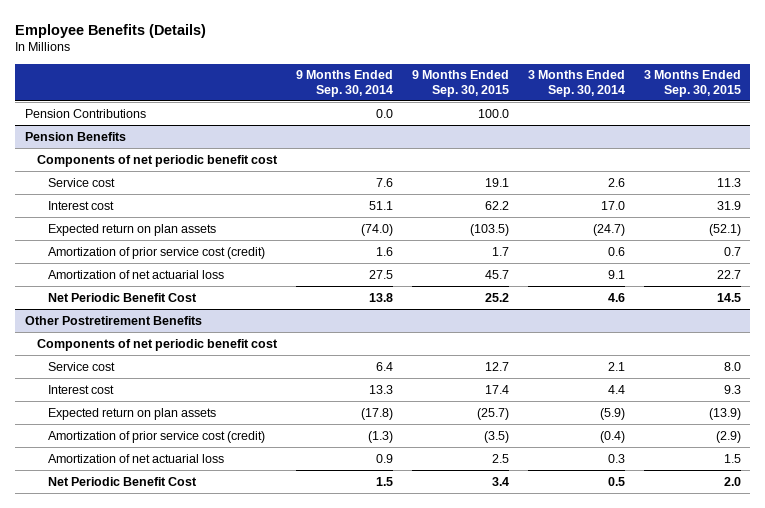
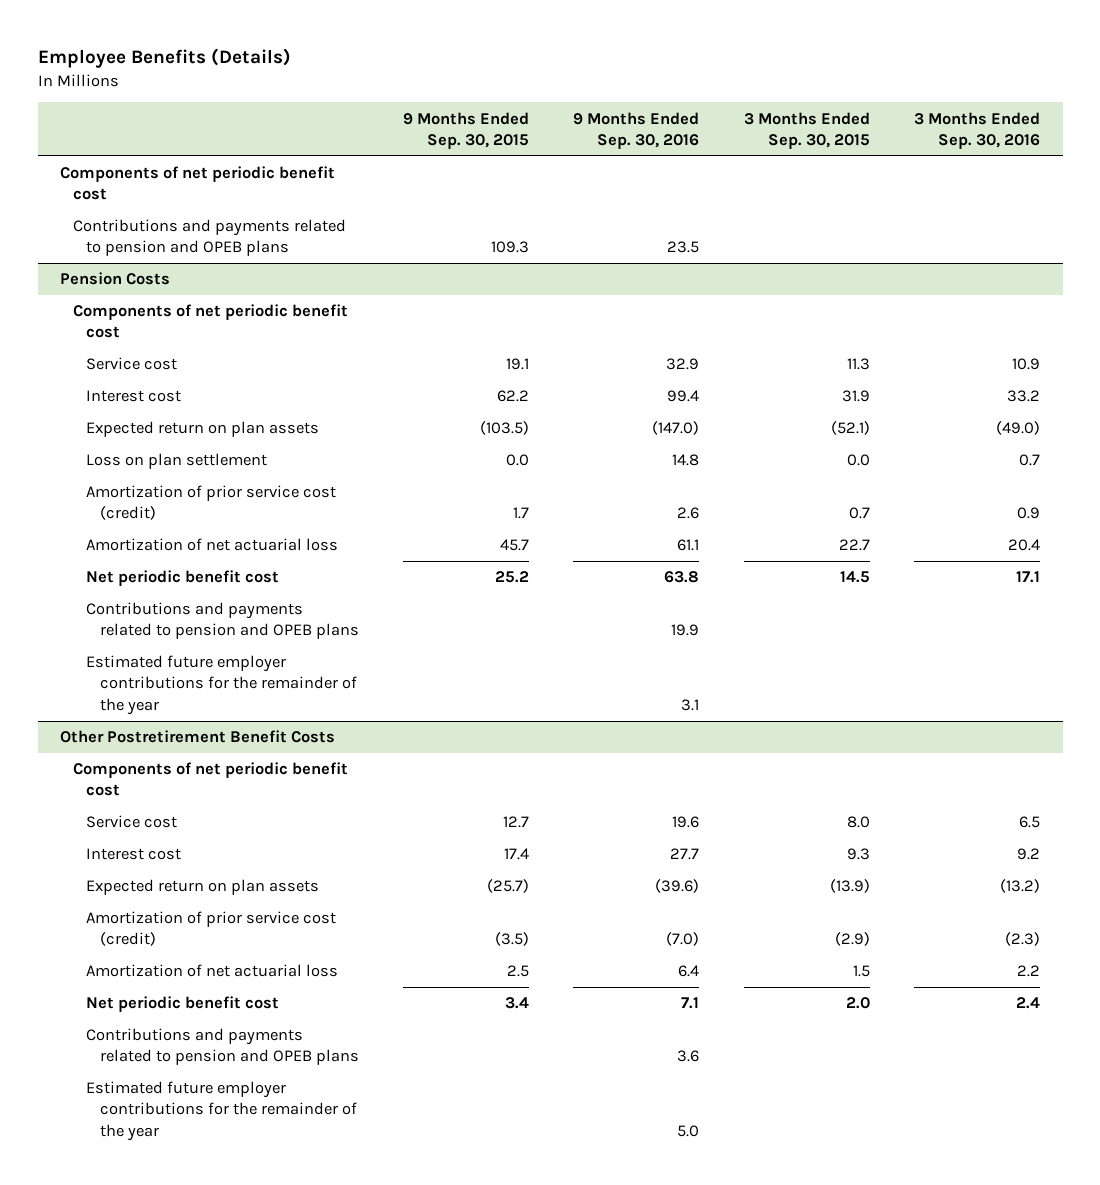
- | 9 Months Ended Sep. 30, 2014 | 9 Months Ended Sep. 30, 2015 | 3 Months Ended Sep. 30, 2014 | 3 Months Ended Sep. 30, 2015
+ | 9 Months Ended Sep. 30, 2015 | 9 Months Ended Sep. 30, 2016 | 3 Months Ended Sep. 30, 2015 | 3 Months Ended Sep. 30, 2016
- Pension Contributions | 0.0 | 100.0 | |
- Pension Benefits
+ Contributions and payments related to pension and OPEB plans | 109.3 | 23.5 | |
+ Pension Costs
+ Components of net periodic benefit cost
+ Loss on plan settlement | 0.0 | 14.8 | 0.0 | 0.7
- Net Periodic Benefit Cost | 13.8 | 25.2 | 4.6 | 14.5
- Other Postretirement Benefits
+ Net periodic benefit cost | 25.2 | 63.8 | 14.5 | 17.1
+ Contributions and payments related to pension and OPEB plans | | 19.9 | |
+ Estimated future employer contributions for the remainder of the year | | 3.1 | |
+ Other Postretirement Benefit Costs
- Net Periodic Benefit Cost | 1.5 | 3.4 | 0.5 | 2.0
+ Net periodic benefit cost | 3.4 | 7.1 | 2.0 | 2.4
+ Contributions and payments related to pension and OPEB plans | | 3.6 | |
+ Estimated future employer contributions for the remainder of the year | | 5.0 | |

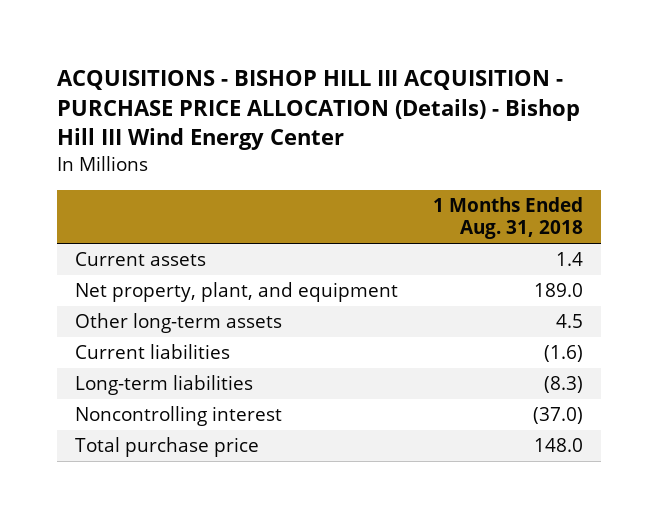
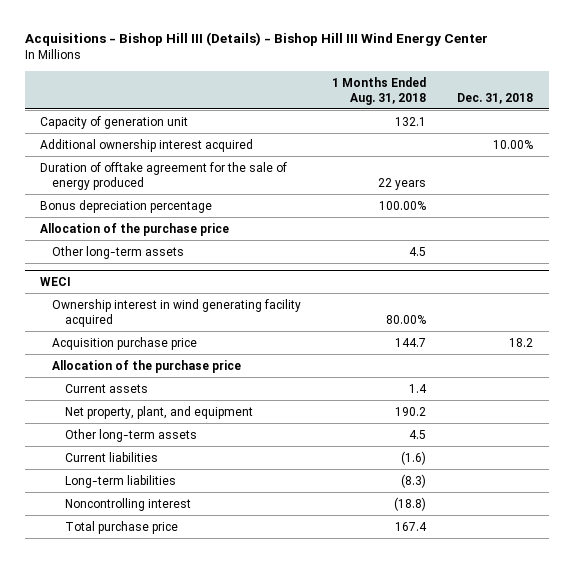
- ACQUISITIONS - BISHOP HILL III ACQUISITION - PURCHASE PRICE ALLOCATION (Details) - Bishop Hill III Wind Energy Center
+ Acquisitions - Bishop Hill III (Details) - Bishop Hill III Wind Energy Center
- | 1 Months Ended Aug. 31, 2018
+ | 1 Months Ended Aug. 31, 2018 | Dec. 31, 2018
+ Capacity of generation unit | 132.1 |
+ Additional ownership interest acquired | | 10.00%
+ Duration of offtake agreement for the sale of energy produced | 22 years |
+ Bonus depreciation percentage | 100.00% |
+ Allocation of the purchase price
+ Other long-term assets | 4.5 |
+ WECI
+ Ownership interest in wind generating facility acquired | 80.00% |
+ Acquisition purchase price | 144.7 | 18.2
+ Allocation of the purchase price
- Net property, plant, and equipment | 189.0
+ Net property, plant, and equipment | 190.2 |
- Noncontrolling interest | (37.0)
- Total purchase price | 148.0
+ Noncontrolling interest | (18.8) |
+ Total purchase price | 167.4 |

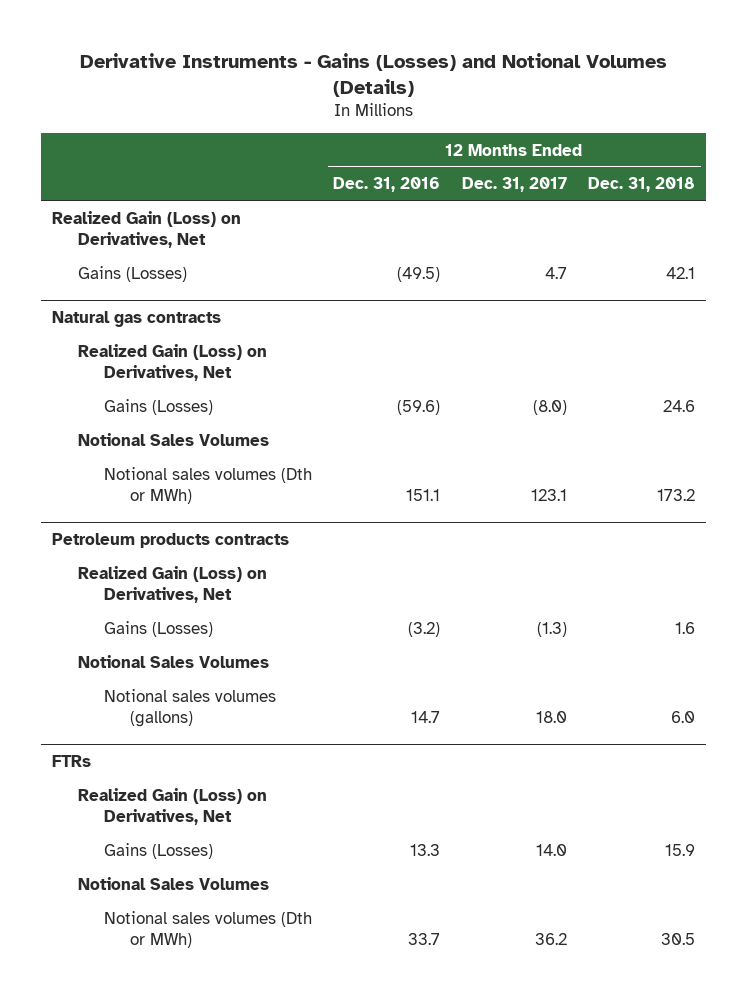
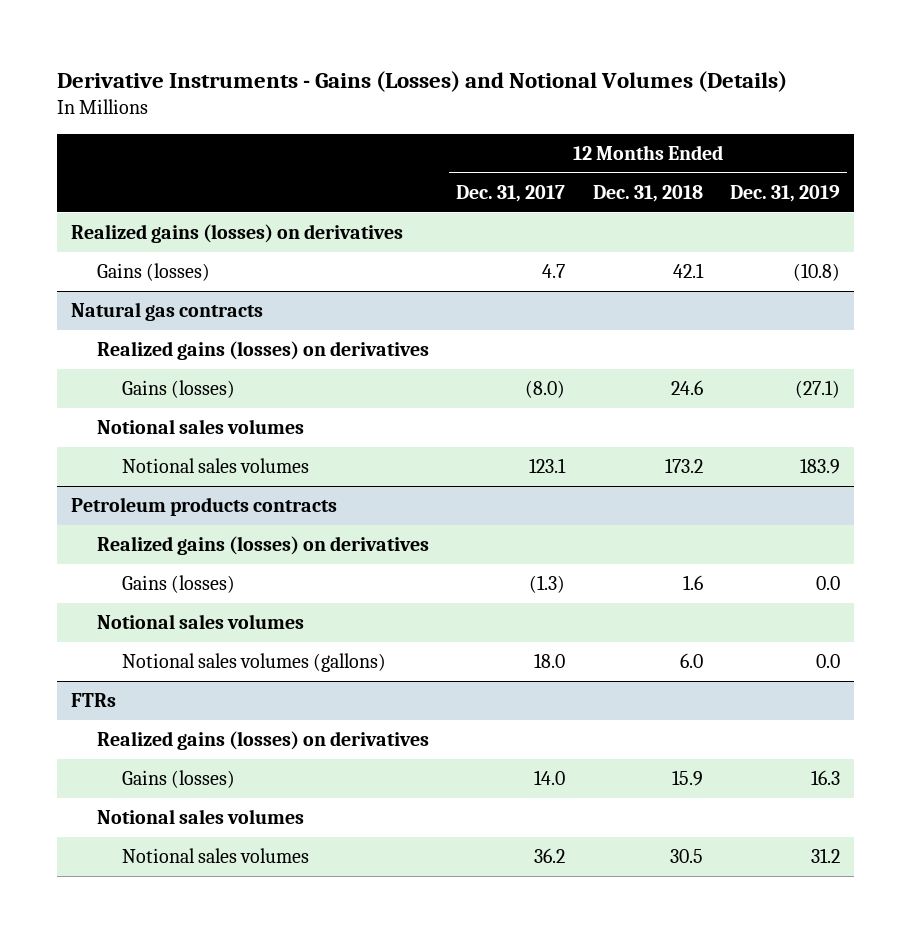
- | 12 Months Ended Dec. 31, 2016 | 12 Months Ended Dec. 31, 2017 | 12 Months Ended Dec. 31, 2018
+ | 12 Months Ended Dec. 31, 2017 | 12 Months Ended Dec. 31, 2018 | 12 Months Ended Dec. 31, 2019
- Realized Gain (Loss) on Derivatives, Net
- Gains (Losses) | (49.5) | 4.7 | 42.1
+ Realized gains (losses) on derivatives
+ Gains (losses) | 4.7 | 42.1 | (10.8)
@ Natural gas contracts
- Realized Gain (Loss) on Derivatives, Net
- Gains (Losses) | (59.6) | (8.0) | 24.6
- Notional Sales Volumes
- Notional sales volumes (Dth or MWh) | 151.1 | 123.1 | 173.2
+ Realized gains (losses) on derivatives
+ Gains (losses) | (8.0) | 24.6 | (27.1)
+ Notional sales volumes
+ Notional sales volumes | 123.1 | 173.2 | 183.9
@ Petroleum products contracts
- Realized Gain (Loss) on Derivatives, Net
- Gains (Losses) | (3.2) | (1.3) | 1.6
- Notional Sales Volumes
+ Realized gains (losses) on derivatives
+ Gains (losses) | (1.3) | 1.6 | 0.0
+ Notional sales volumes
@ FTRs
- Realized Gain (Loss) on Derivatives, Net
- Gains (Losses) | 13.3 | 14.0 | 15.9
- Notional Sales Volumes
- Notional sales volumes (Dth or MWh) | 33.7 | 36.2 | 30.5
+ Realized gains (losses) on derivatives
+ Gains (losses) | 14.0 | 15.9 | 16.3
+ Notional sales volumes
+ Notional sales volumes | 36.2 | 30.5 | 31.2

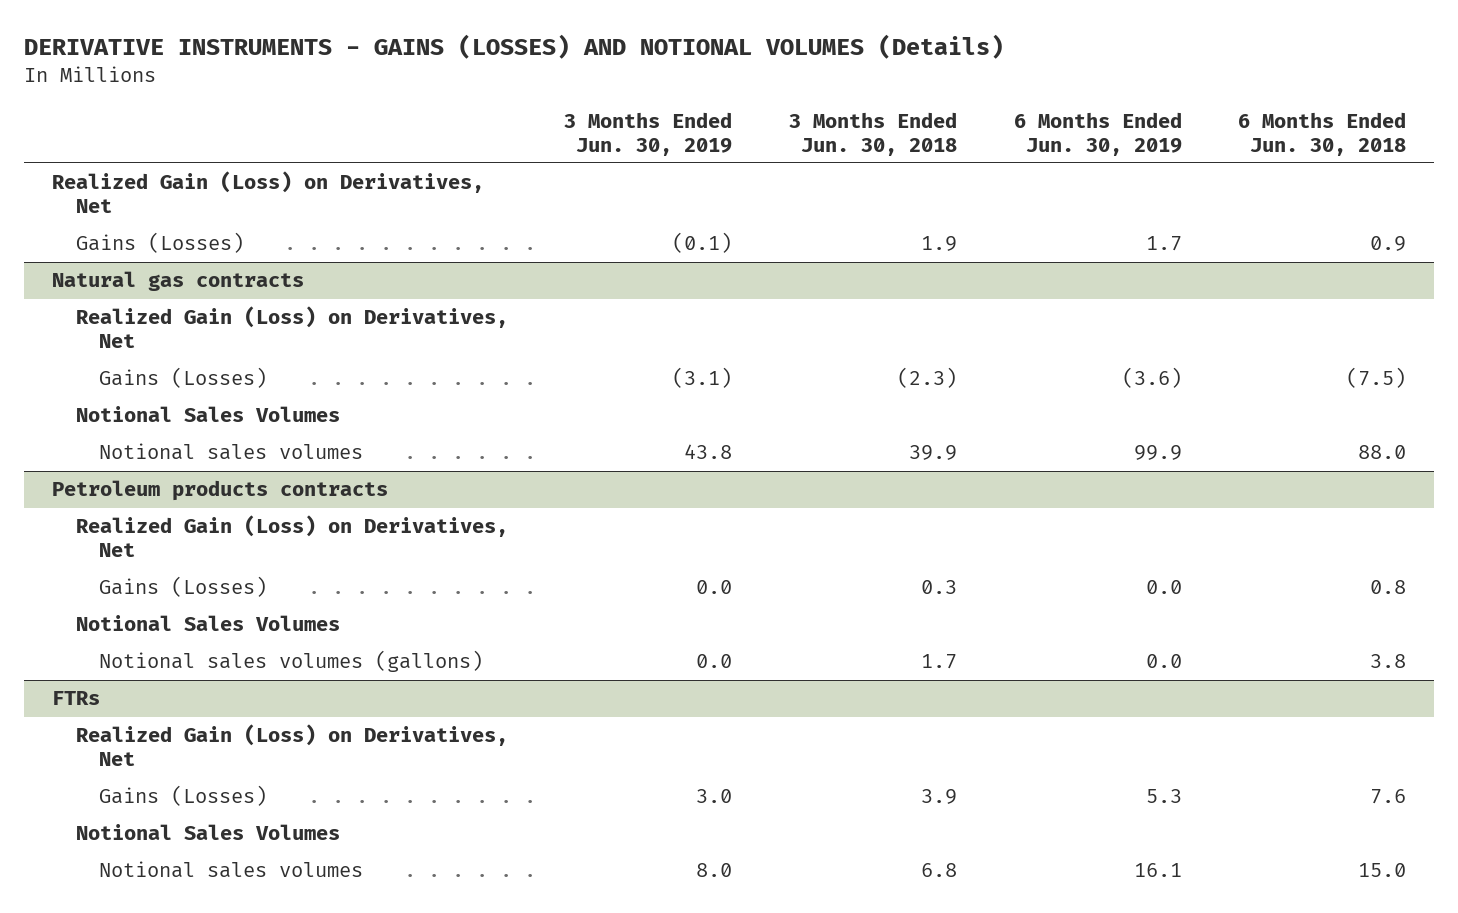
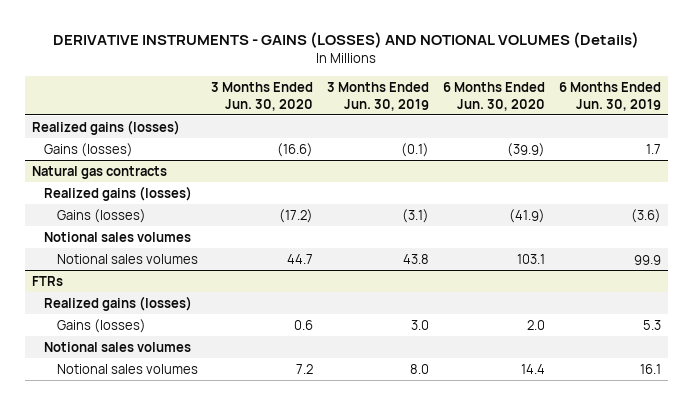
- | 3 Months Ended Jun. 30, 2019 | 3 Months Ended Jun. 30, 2018 | 6 Months Ended Jun. 30, 2019 | 6 Months Ended Jun. 30, 2018
+ | 3 Months Ended Jun. 30, 2020 | 3 Months Ended Jun. 30, 2019 | 6 Months Ended Jun. 30, 2020 | 6 Months Ended Jun. 30, 2019
- Realized Gain (Loss) on Derivatives, Net
- Gains (Losses) | (0.1) | 1.9 | 1.7 | 0.9
+ Realized gains (losses)
+ Gains (losses) | (16.6) | (0.1) | (39.9) | 1.7
@ Natural gas contracts
- Realized Gain (Loss) on Derivatives, Net
- Gains (Losses) | (3.1) | (2.3) | (3.6) | (7.5)
- Notional Sales Volumes
+ Realized gains (losses)
+ Gains (losses) | (17.2) | (3.1) | (41.9) | (3.6)
+ Notional sales volumes
- Petroleum products contracts
- Realized Gain (Loss) on Derivatives, Net
- Gains (Losses) | 0.0 | 0.3 | 0.0 | 0.8
- Notional Sales Volumes
- Notional sales volumes (gallons) | 0.0 | 1.7 | 0.0 | 3.8
@ FTRs
- Realized Gain (Loss) on Derivatives, Net
- Gains (Losses) | 3.0 | 3.9 | 5.3 | 7.6
- Notional Sales Volumes
+ Realized gains (losses)
+ Gains (losses) | 0.6 | 3.0 | 2.0 | 5.3
+ Notional sales volumes

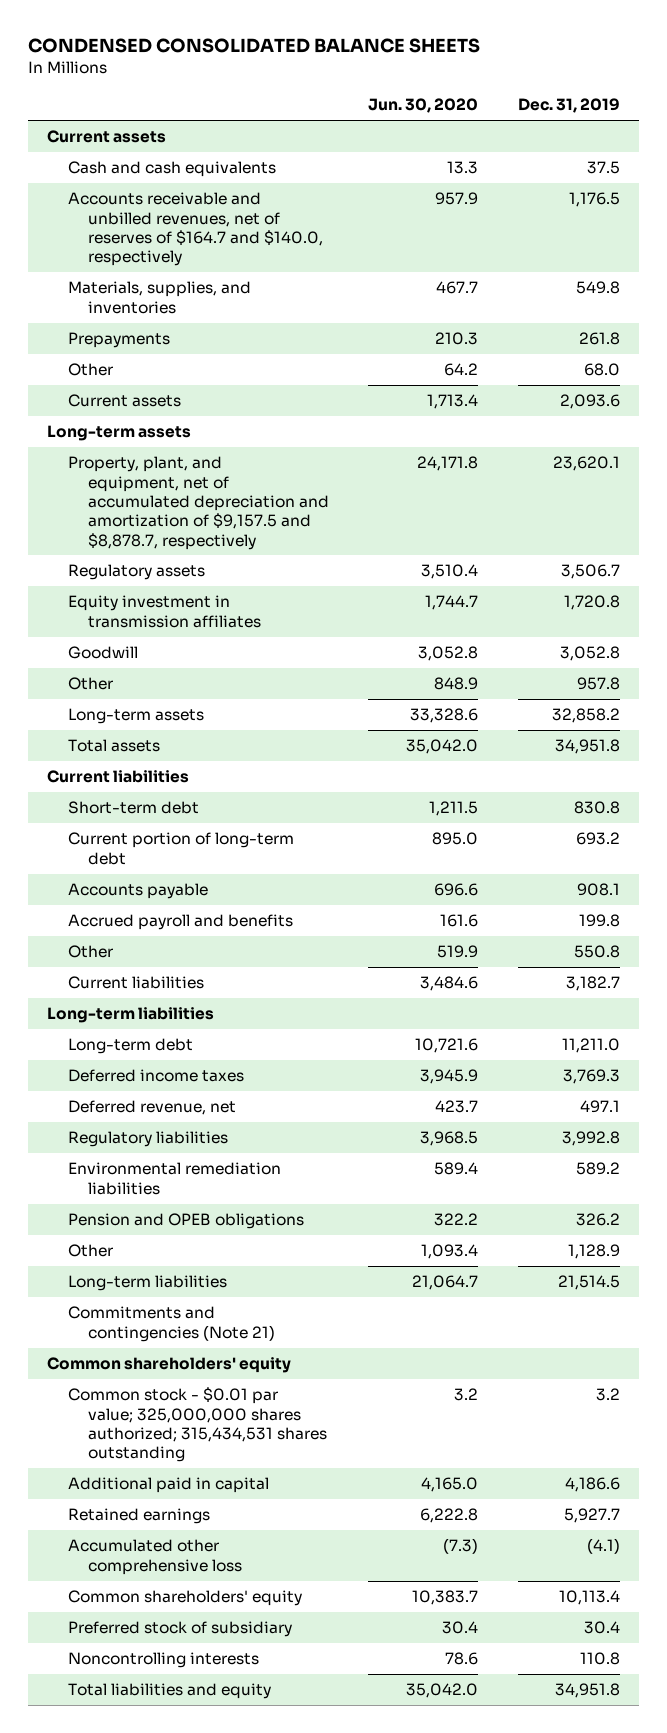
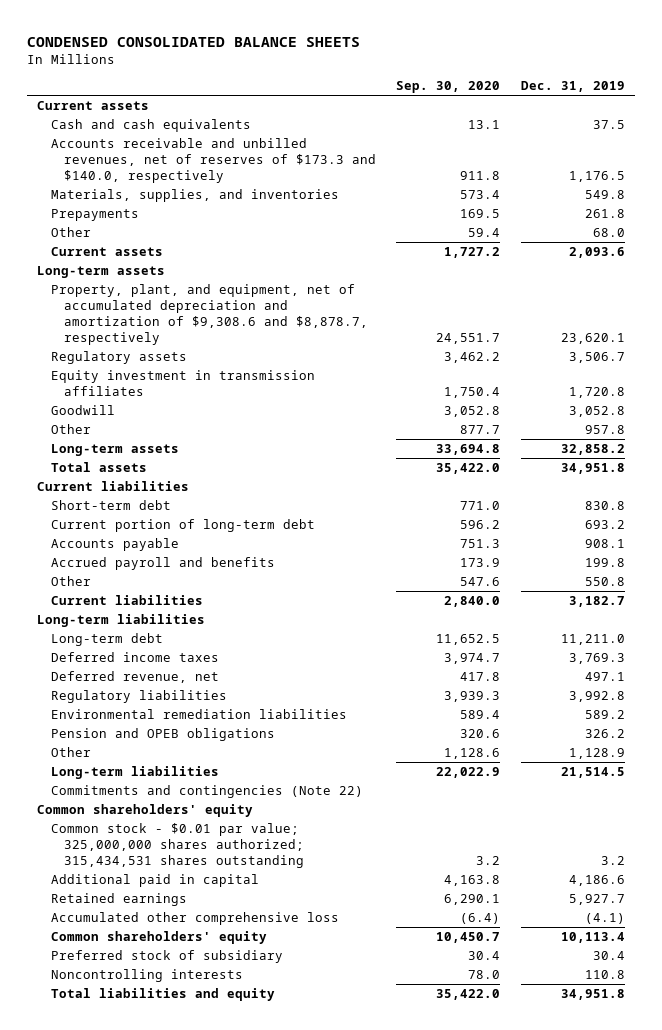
- | Jun. 30, 2020 | Dec. 31, 2019
+ | Sep. 30, 2020 | Dec. 31, 2019
- Accounts receivable and unbilled revenues, net of reserves of $164.7 and $140.0, respectively | 957.9 | 1,176.5
+ Accounts receivable and unbilled revenues, net of reserves of $173.3 and $140.0, respectively | 911.8 | 1,176.5
- Property, plant, and equipment, net of accumulated depreciation and amortization of $9,157.5 and $8,878.7, respectively | 24,171.8 | 23,620.1
+ Property, plant, and equipment, net of accumulated depreciation and amortization of $9,308.6 and $8,878.7, respectively | 24,551.7 | 23,620.1
- Commitments and contingencies (Note 21)
+ Commitments and contingencies (Note 22)

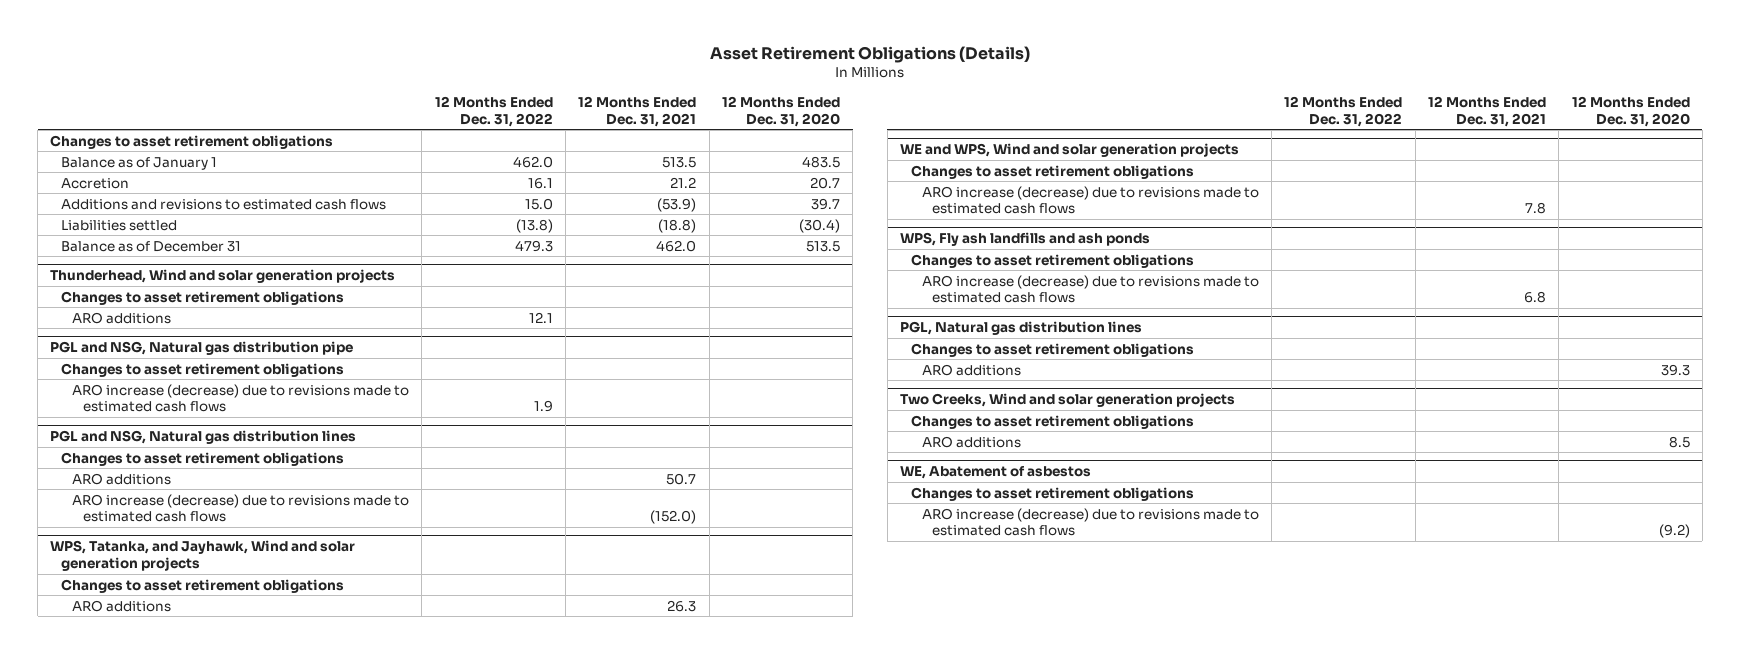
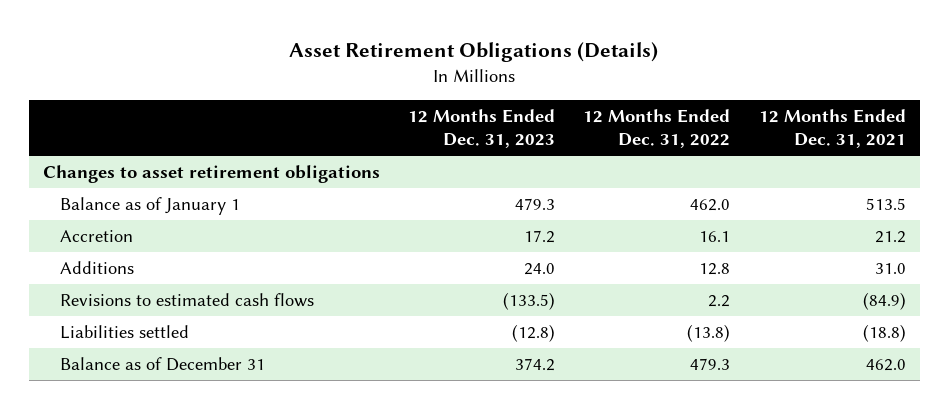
- | 12 Months Ended Dec. 31, 2022 | 12 Months Ended Dec. 31, 2021 | 12 Months Ended Dec. 31, 2020
+ | 12 Months Ended Dec. 31, 2023 | 12 Months Ended Dec. 31, 2022 | 12 Months Ended Dec. 31, 2021
- Additions and revisions to estimated cash flows | 15.0 | (53.9) | 39.7
+ Additions | 24.0 | 12.8 | 31.0
+ Revisions to estimated cash flows | (133.5) | 2.2 | (84.9)
- Thunderhead, Wind and solar generation projects
- Changes to asset retirement obligations
- ARO additions | 12.1 | |
- PGL and NSG, Natural gas distribution pipe
- Changes to asset retirement obligations
- ARO increase (decrease) due to revisions made to estimated cash flows | 1.9 | |
- PGL and NSG, Natural gas distribution lines
- Changes to asset retirement obligations
- ARO additions | | 50.7 |
- ARO increase (decrease) due to revisions made to estimated cash flows | | (152.0) |
- WPS, Tatanka, and Jayhawk, Wind and solar generation projects
- Changes to asset retirement obligations
- ARO additions | | 26.3 |
- WE and WPS, Wind and solar generation projects
- Changes to asset retirement obligations
- ARO increase (decrease) due to revisions made to estimated cash flows | | 7.8 |
- WPS, Fly ash landfills and ash ponds
- Changes to asset retirement obligations
- ARO increase (decrease) due to revisions made to estimated cash flows | | 6.8 |
- PGL, Natural gas distribution lines
- Changes to asset retirement obligations
- ARO additions | | | 39.3
- Two Creeks, Wind and solar generation projects
- Changes to asset retirement obligations
- ARO additions | | | 8.5
- WE, Abatement of asbestos
- Changes to asset retirement obligations
- ARO increase (decrease) due to revisions made to estimated cash flows | | | (9.2)

